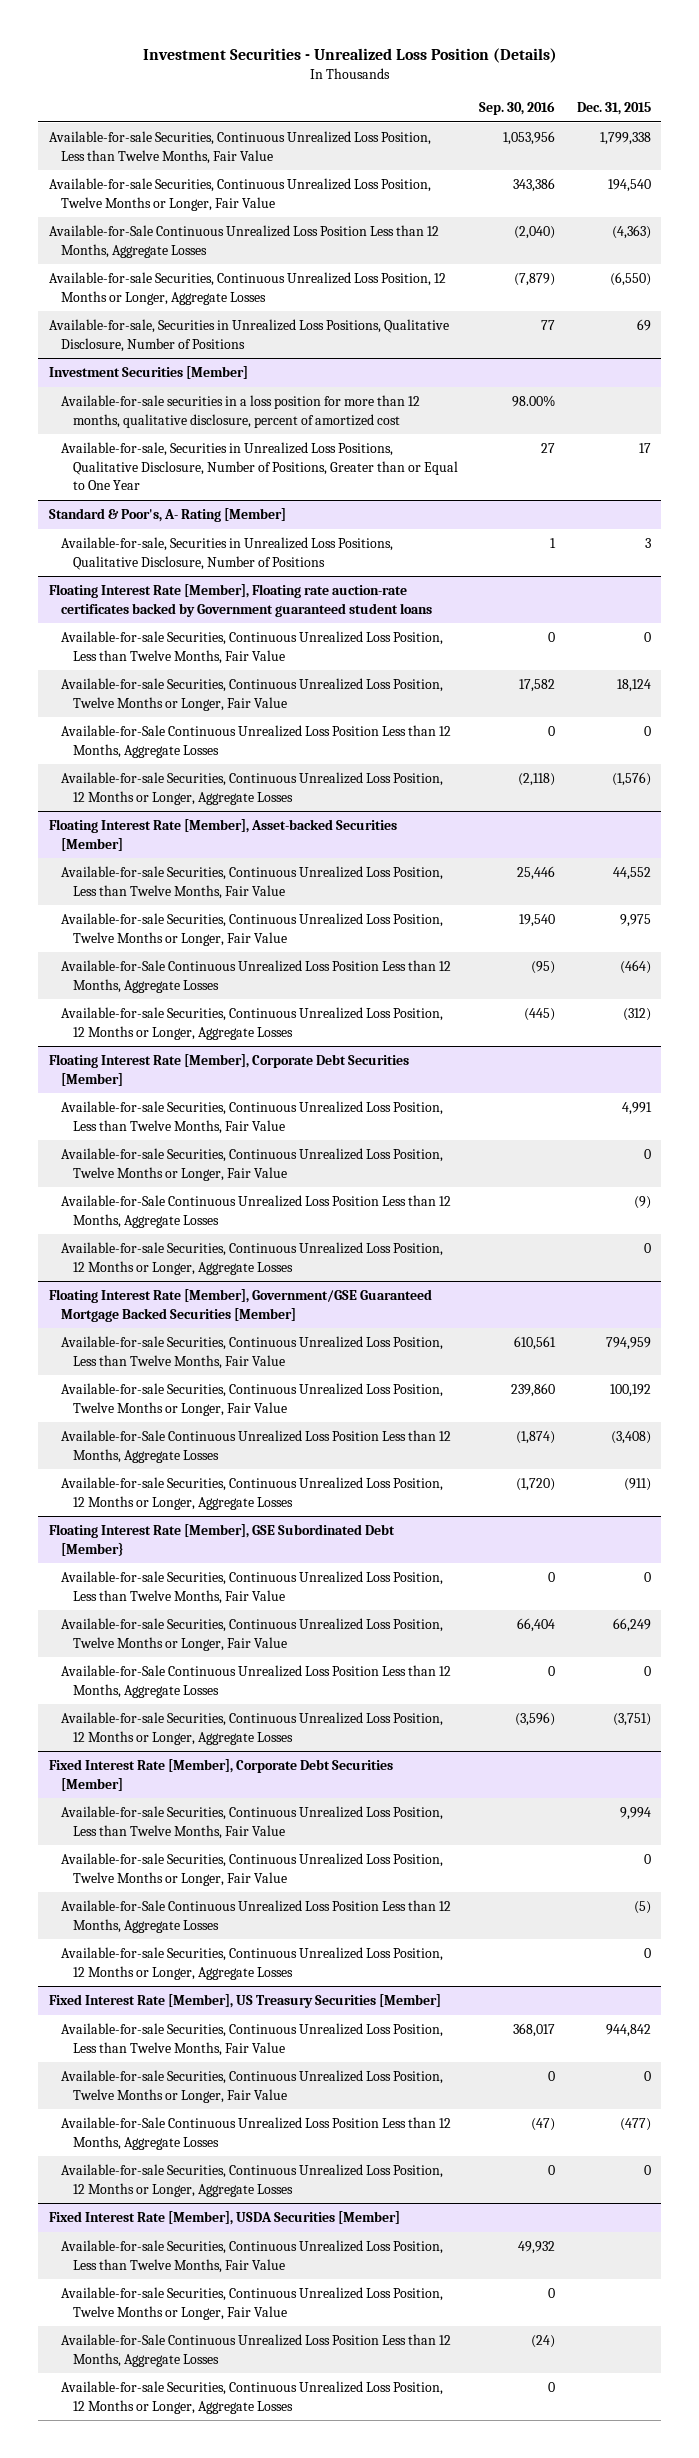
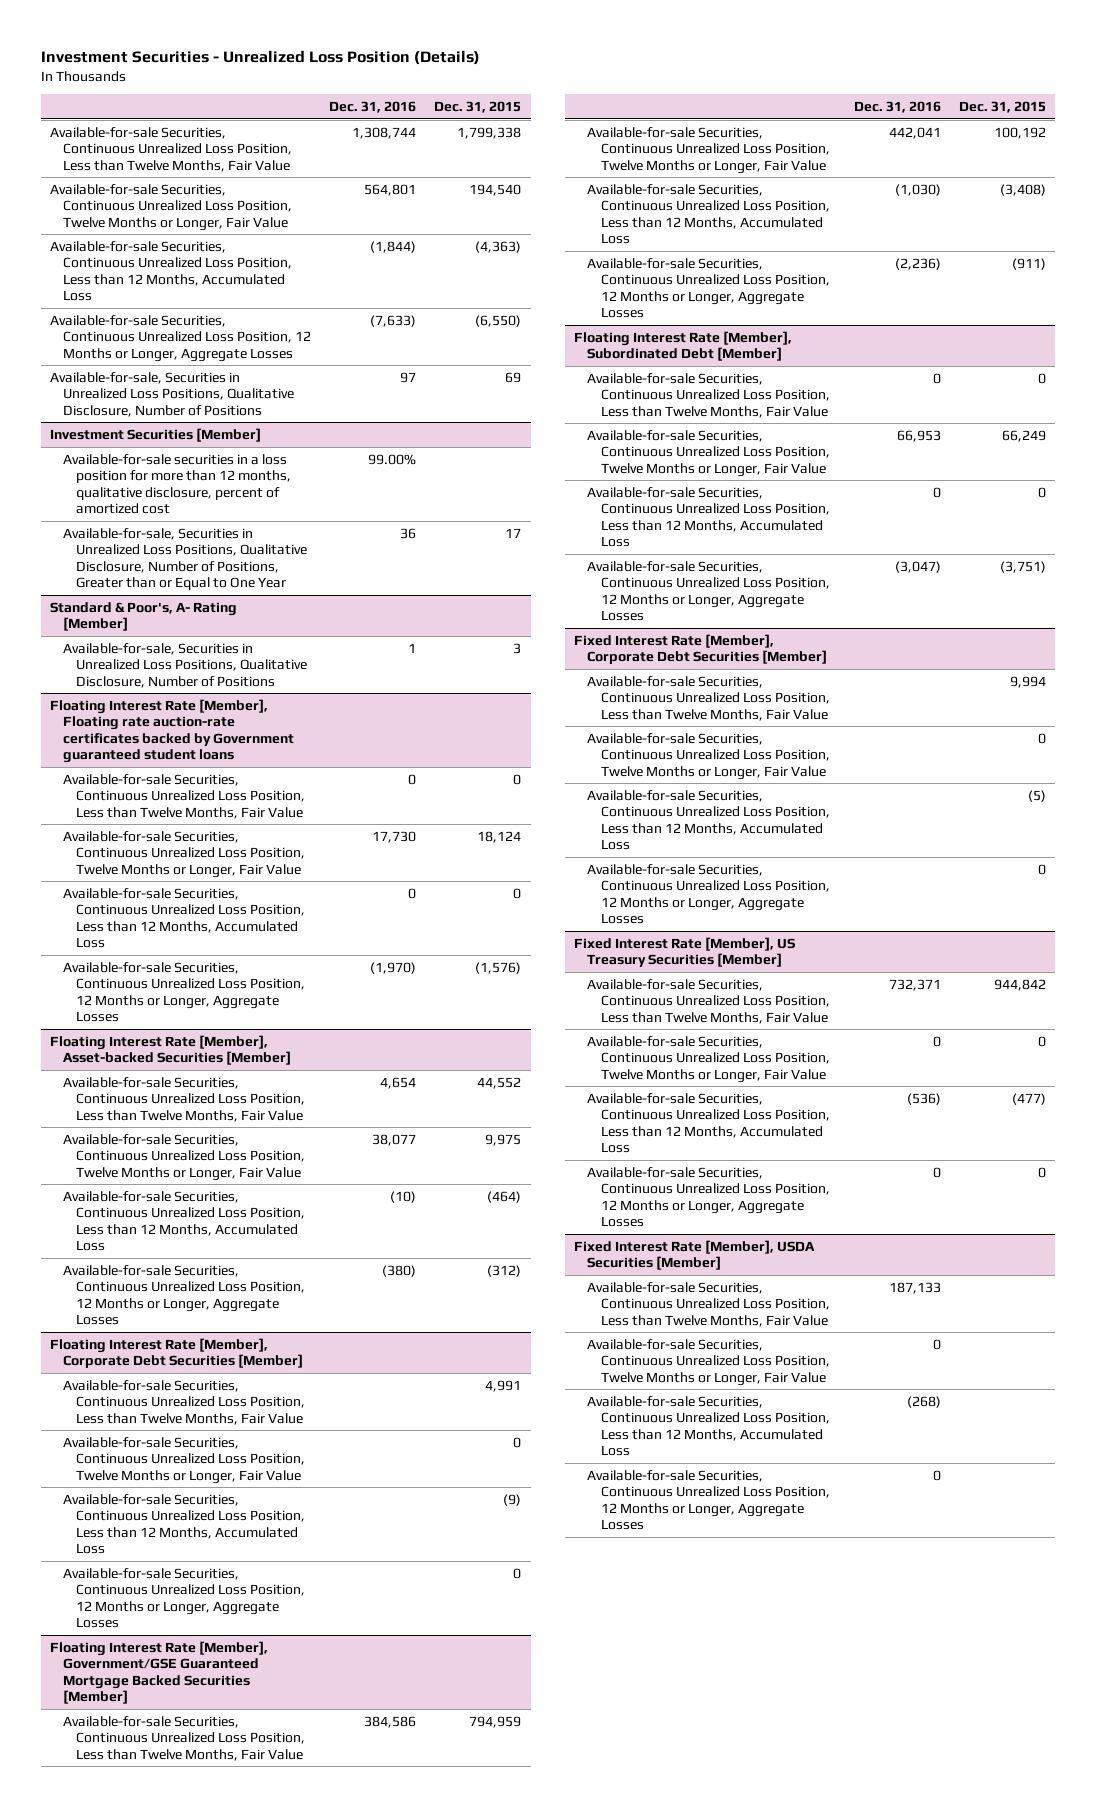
- | Sep. 30, 2016 | Dec. 31, 2015
+ | Dec. 31, 2016 | Dec. 31, 2015
- Available-for-Sale Continuous Unrealized Loss Position Less than 12 Months, Aggregate Losses | (2,040) | (4,363)
+ Available-for-sale Securities, Continuous Unrealized Loss Position, Less than 12 Months, Accumulated Loss | (1,844) | (4,363)
@ Floating Interest Rate [Member], Floating rate auction-rate certificates backed by Government guaranteed student loans
- Available-for-Sale Continuous Unrealized Loss Position Less than 12 Months, Aggregate Losses | 0 | 0
+ Available-for-sale Securities, Continuous Unrealized Loss Position, Less than 12 Months, Accumulated Loss | 0 | 0
@ Floating Interest Rate [Member], Asset-backed Securities [Member]
- Available-for-Sale Continuous Unrealized Loss Position Less than 12 Months, Aggregate Losses | (95) | (464)
+ Available-for-sale Securities, Continuous Unrealized Loss Position, Less than 12 Months, Accumulated Loss | (10) | (464)
@ Floating Interest Rate [Member], Corporate Debt Securities [Member]
- Available-for-Sale Continuous Unrealized Loss Position Less than 12 Months, Aggregate Losses | | (9)
+ Available-for-sale Securities, Continuous Unrealized Loss Position, Less than 12 Months, Accumulated Loss | | (9)
@ Floating Interest Rate [Member], Government/GSE Guaranteed Mortgage Backed Securities [Member]
- Available-for-Sale Continuous Unrealized Loss Position Less than 12 Months, Aggregate Losses | (1,874) | (3,408)
+ Available-for-sale Securities, Continuous Unrealized Loss Position, Less than 12 Months, Accumulated Loss | (1,030) | (3,408)
- Floating Interest Rate [Member], GSE Subordinated Debt [Member}
+ Floating Interest Rate [Member], Subordinated Debt [Member]
- Available-for-Sale Continuous Unrealized Loss Position Less than 12 Months, Aggregate Losses | 0 | 0
+ Available-for-sale Securities, Continuous Unrealized Loss Position, Less than 12 Months, Accumulated Loss | 0 | 0
@ Fixed Interest Rate [Member], Corporate Debt Securities [Member]
- Available-for-Sale Continuous Unrealized Loss Position Less than 12 Months, Aggregate Losses | | (5)
+ Available-for-sale Securities, Continuous Unrealized Loss Position, Less than 12 Months, Accumulated Loss | | (5)
@ Fixed Interest Rate [Member], US Treasury Securities [Member]
- Available-for-Sale Continuous Unrealized Loss Position Less than 12 Months, Aggregate Losses | (47) | (477)
+ Available-for-sale Securities, Continuous Unrealized Loss Position, Less than 12 Months, Accumulated Loss | (536) | (477)
@ Fixed Interest Rate [Member], USDA Securities [Member]
- Available-for-Sale Continuous Unrealized Loss Position Less than 12 Months, Aggregate Losses | (24) |
+ Available-for-sale Securities, Continuous Unrealized Loss Position, Less than 12 Months, Accumulated Loss | (268) |

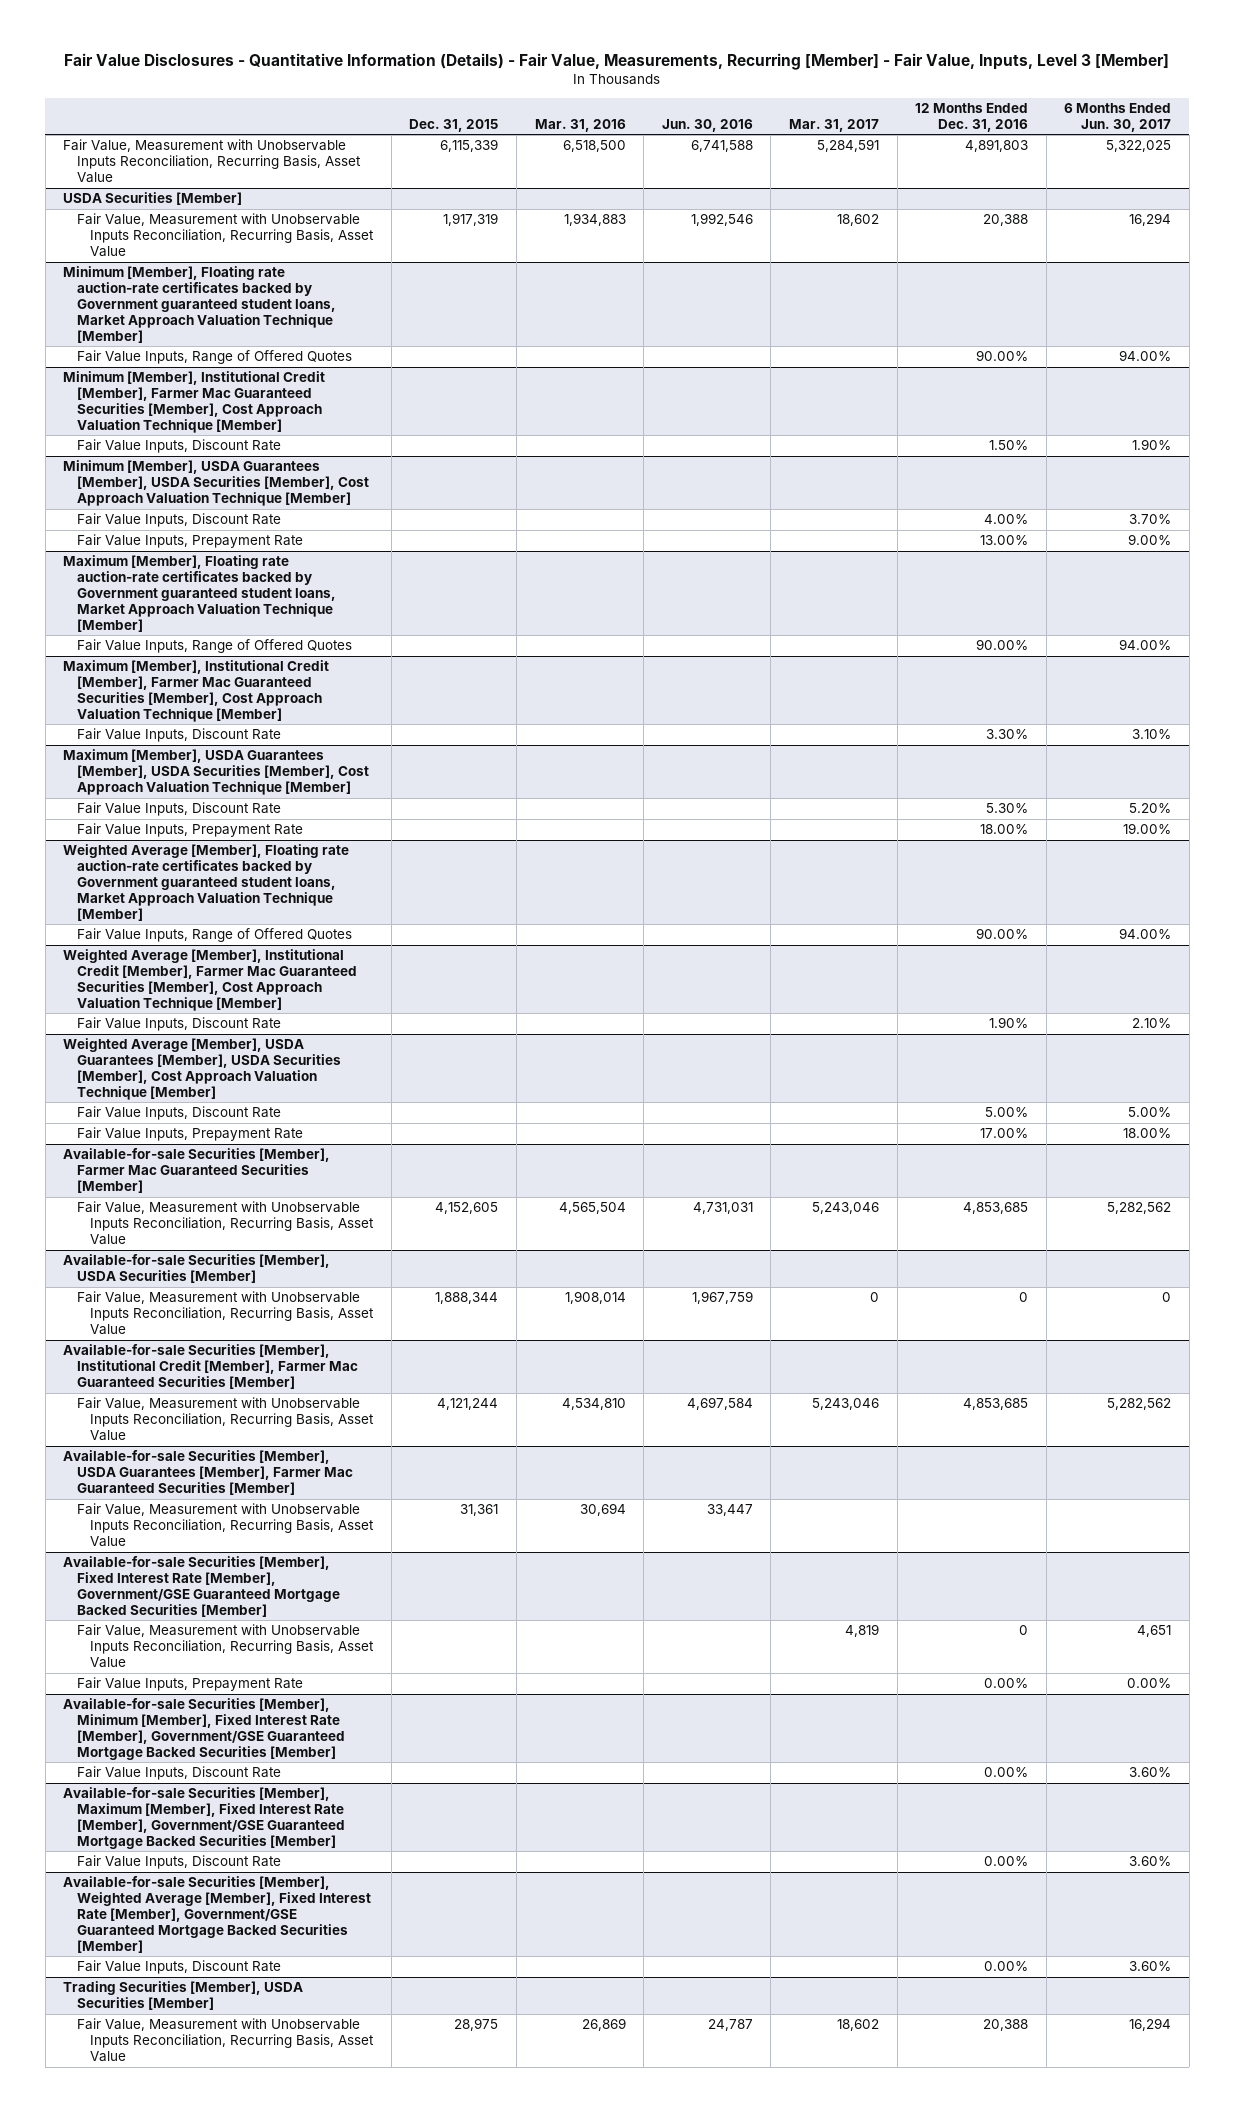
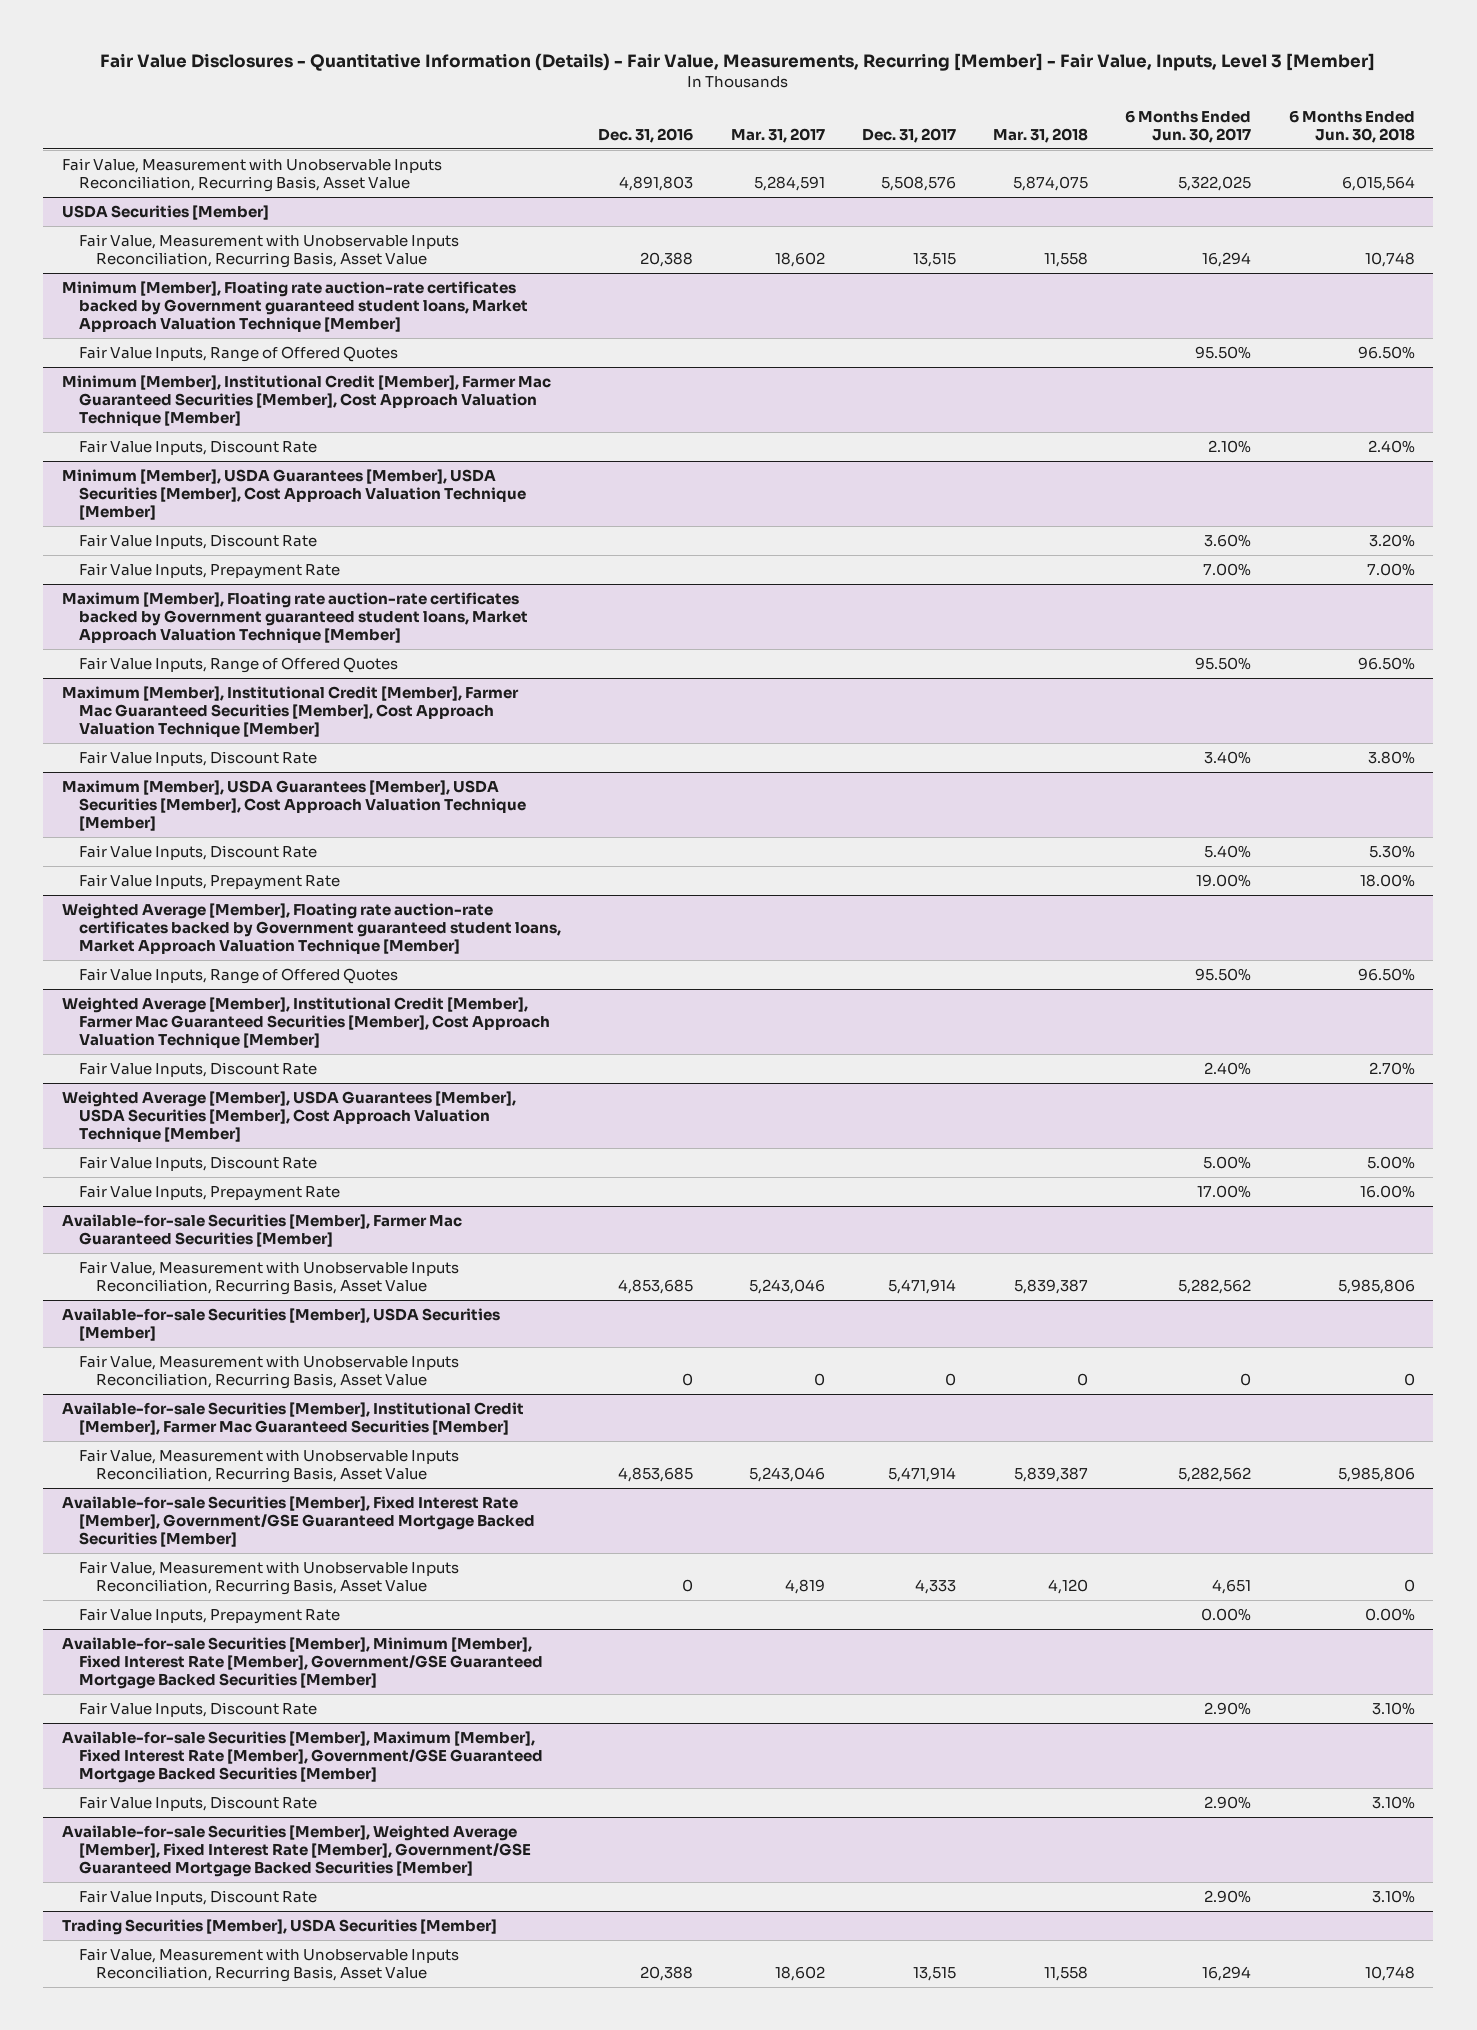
- | Dec. 31, 2015 | Mar. 31, 2016 | Jun. 30, 2016 | Mar. 31, 2017 | 12 Months Ended Dec. 31, 2016 | 6 Months Ended Jun. 30, 2017
+ | Dec. 31, 2016 | Mar. 31, 2017 | Dec. 31, 2017 | Mar. 31, 2018 | 6 Months Ended Jun. 30, 2017 | 6 Months Ended Jun. 30, 2018
@ Minimum [Member], Floating rate auction-rate certificates backed by Government guaranteed student loans, Market Approach Valuation Technique [Member]
- Fair Value Inputs, Range of Offered Quotes | | | | | 90.00% | 94.00%
+ Fair Value Inputs, Range of Offered Quotes | | | | | 95.50% | 96.50%
@ Minimum [Member], Institutional Credit [Member], Farmer Mac Guaranteed Securities [Member], Cost Approach Valuation Technique [Member]
- Fair Value Inputs, Discount Rate | | | | | 1.50% | 1.90%
+ Fair Value Inputs, Discount Rate | | | | | 2.10% | 2.40%
@ Minimum [Member], USDA Guarantees [Member], USDA Securities [Member], Cost Approach Valuation Technique [Member]
- Fair Value Inputs, Discount Rate | | | | | 4.00% | 3.70%
- Fair Value Inputs, Prepayment Rate | | | | | 13.00% | 9.00%
+ Fair Value Inputs, Discount Rate | | | | | 3.60% | 3.20%
+ Fair Value Inputs, Prepayment Rate | | | | | 7.00% | 7.00%
@ Maximum [Member], Floating rate auction-rate certificates backed by Government guaranteed student loans, Market Approach Valuation Technique [Member]
- Fair Value Inputs, Range of Offered Quotes | | | | | 90.00% | 94.00%
+ Fair Value Inputs, Range of Offered Quotes | | | | | 95.50% | 96.50%
@ Maximum [Member], Institutional Credit [Member], Farmer Mac Guaranteed Securities [Member], Cost Approach Valuation Technique [Member]
- Fair Value Inputs, Discount Rate | | | | | 3.30% | 3.10%
+ Fair Value Inputs, Discount Rate | | | | | 3.40% | 3.80%
@ Maximum [Member], USDA Guarantees [Member], USDA Securities [Member], Cost Approach Valuation Technique [Member]
- Fair Value Inputs, Discount Rate | | | | | 5.30% | 5.20%
+ Fair Value Inputs, Discount Rate | | | | | 5.40% | 5.30%
@ Weighted Average [Member], Floating rate auction-rate certificates backed by Government guaranteed student loans, Market Approach Valuation Technique [Member]
- Fair Value Inputs, Range of Offered Quotes | | | | | 90.00% | 94.00%
+ Fair Value Inputs, Range of Offered Quotes | | | | | 95.50% | 96.50%
@ Weighted Average [Member], Institutional Credit [Member], Farmer Mac Guaranteed Securities [Member], Cost Approach Valuation Technique [Member]
- Fair Value Inputs, Discount Rate | | | | | 1.90% | 2.10%
+ Fair Value Inputs, Discount Rate | | | | | 2.40% | 2.70%
@ Weighted Average [Member], USDA Guarantees [Member], USDA Securities [Member], Cost Approach Valuation Technique [Member]
- Fair Value Inputs, Prepayment Rate | | | | | 17.00% | 18.00%
+ Fair Value Inputs, Prepayment Rate | | | | | 17.00% | 16.00%
- Available-for-sale Securities [Member], USDA Guarantees [Member], Farmer Mac Guaranteed Securities [Member]
- Fair Value, Measurement with Unobservable Inputs Reconciliation, Recurring Basis, Asset Value | 31,361 | 30,694 | 33,447 | | |
@ Available-for-sale Securities [Member], Minimum [Member], Fixed Interest Rate [Member], Government/GSE Guaranteed Mortgage Backed Securities [Member]
- Fair Value Inputs, Discount Rate | | | | | 0.00% | 3.60%
+ Fair Value Inputs, Discount Rate | | | | | 2.90% | 3.10%
@ Available-for-sale Securities [Member], Maximum [Member], Fixed Interest Rate [Member], Government/GSE Guaranteed Mortgage Backed Securities [Member]
- Fair Value Inputs, Discount Rate | | | | | 0.00% | 3.60%
+ Fair Value Inputs, Discount Rate | | | | | 2.90% | 3.10%
@ Available-for-sale Securities [Member], Weighted Average [Member], Fixed Interest Rate [Member], Government/GSE Guaranteed Mortgage Backed Securities [Member]
- Fair Value Inputs, Discount Rate | | | | | 0.00% | 3.60%
+ Fair Value Inputs, Discount Rate | | | | | 2.90% | 3.10%

